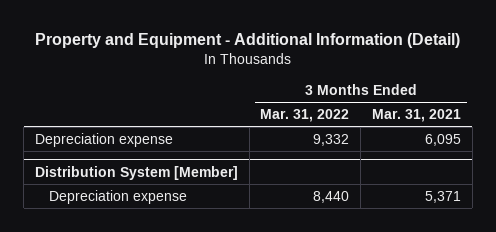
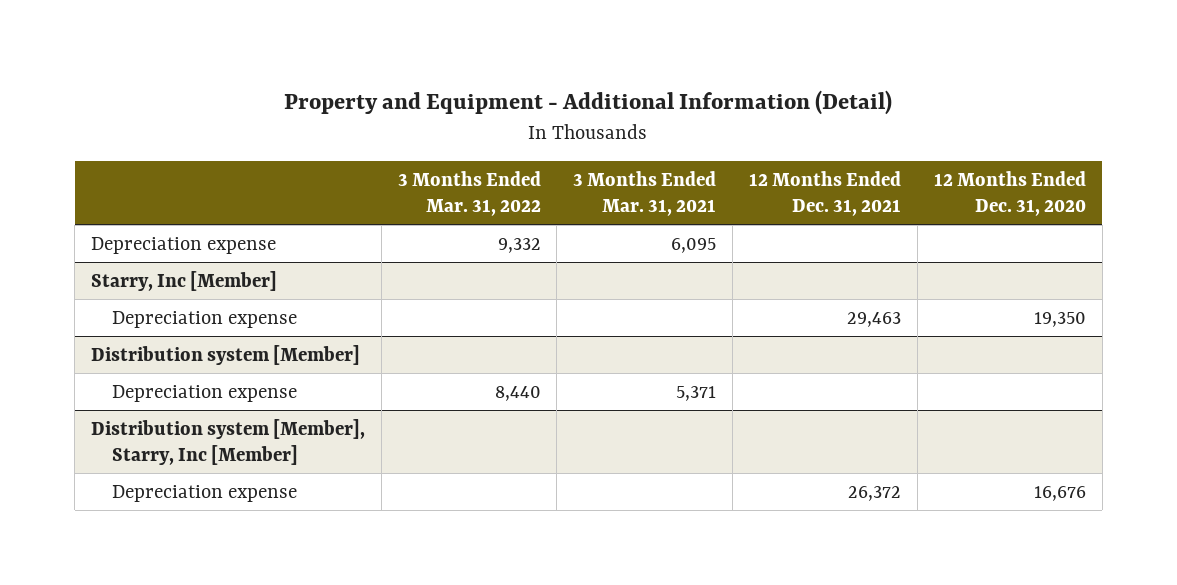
- | 3 Months Ended Mar. 31, 2022 | 3 Months Ended Mar. 31, 2021
+ | 3 Months Ended Mar. 31, 2022 | 3 Months Ended Mar. 31, 2021 | 12 Months Ended Dec. 31, 2021 | 12 Months Ended Dec. 31, 2020
- Distribution System [Member]
+ Starry, Inc [Member]
+ Depreciation expense | | | 29,463 | 19,350
+ Distribution system [Member]
+ Distribution system [Member], Starry, Inc [Member]
+ Depreciation expense | | | 26,372 | 16,676

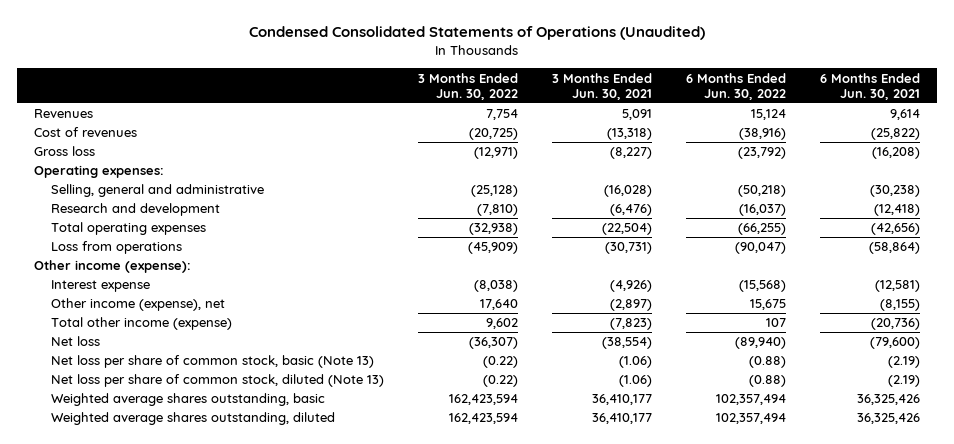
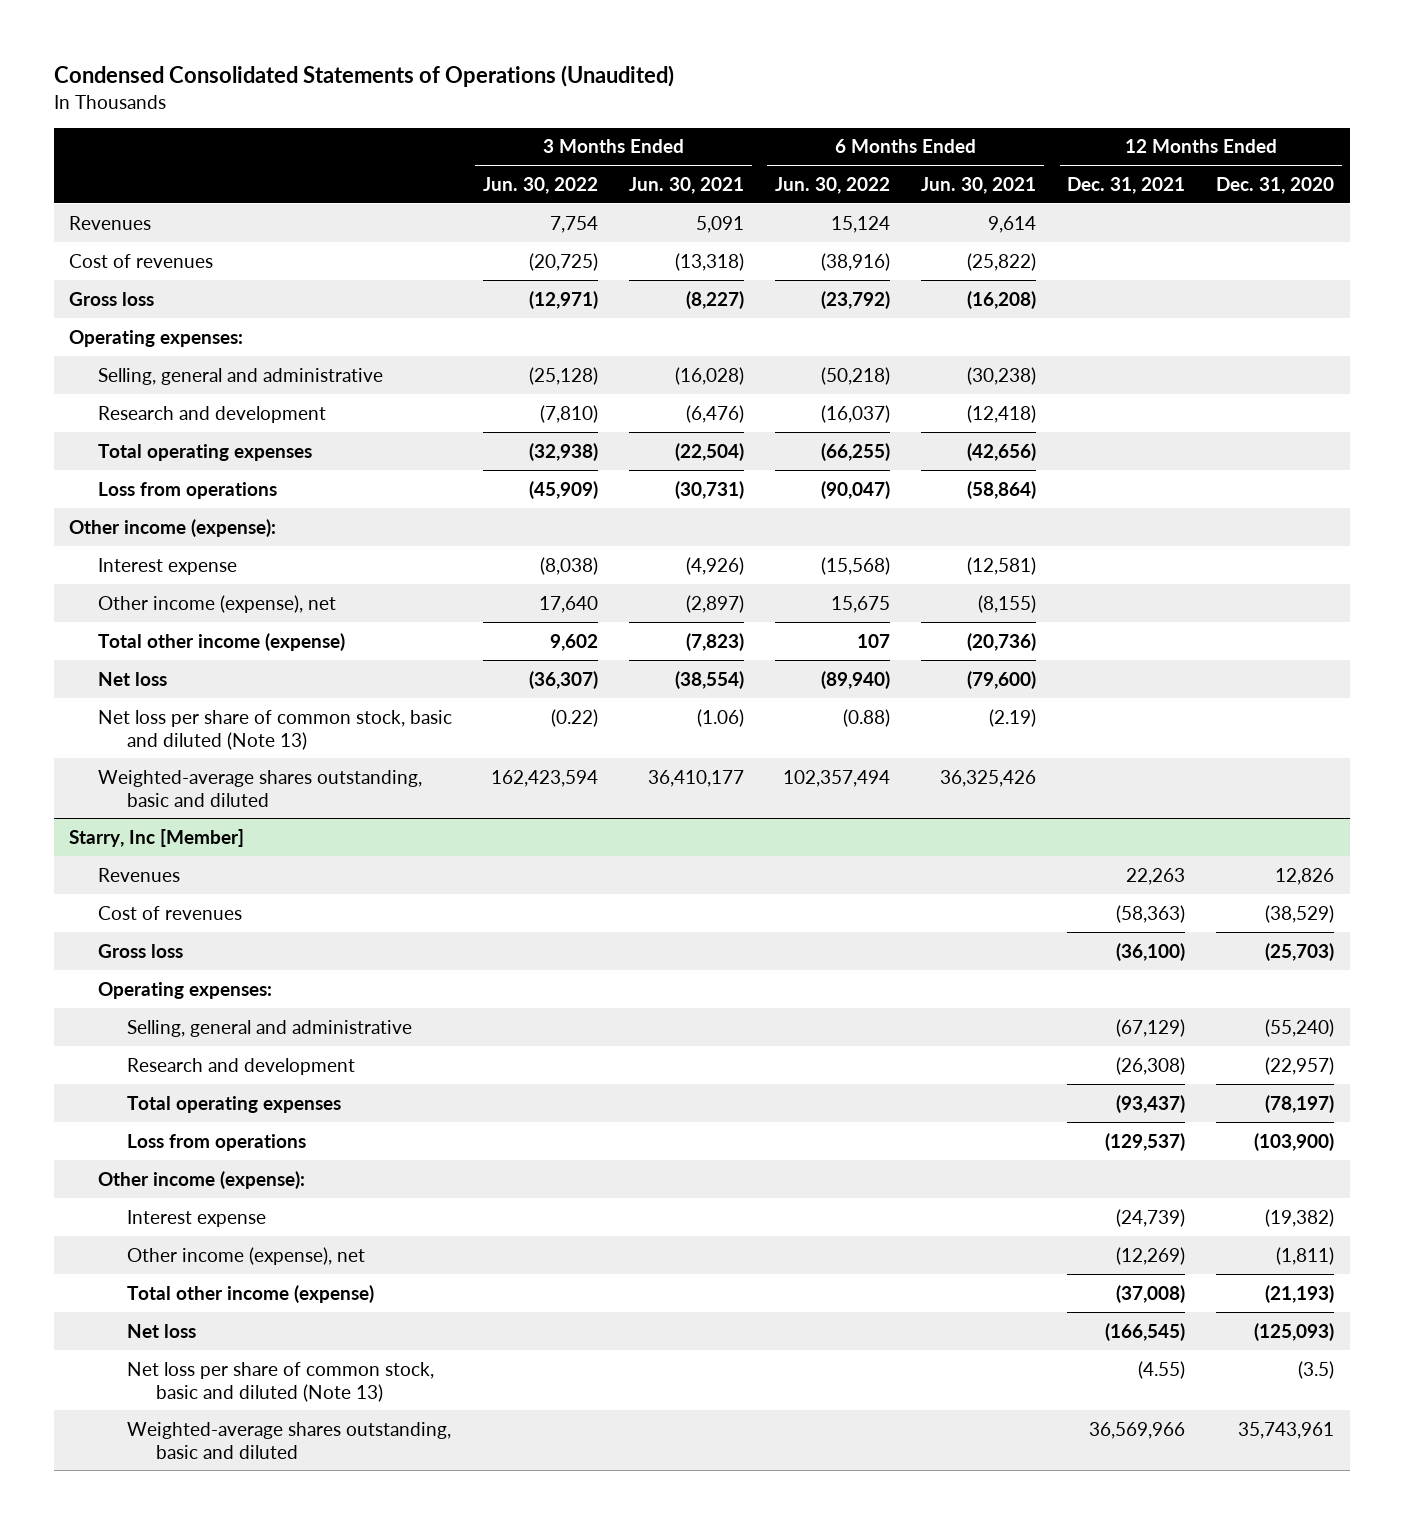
- | 3 Months Ended Jun. 30, 2022 | 3 Months Ended Jun. 30, 2021 | 6 Months Ended Jun. 30, 2022 | 6 Months Ended Jun. 30, 2021
+ | 3 Months Ended Jun. 30, 2022 | 3 Months Ended Jun. 30, 2021 | 6 Months Ended Jun. 30, 2022 | 6 Months Ended Jun. 30, 2021 | 12 Months Ended Dec. 31, 2021 | 12 Months Ended Dec. 31, 2020
- Net loss per share of common stock, basic (Note 13) | (0.22) | (1.06) | (0.88) | (2.19)
- Net loss per share of common stock, diluted (Note 13) | (0.22) | (1.06) | (0.88) | (2.19)
- Weighted average shares outstanding, basic | 162,423,594 | 36,410,177 | 102,357,494 | 36,325,426
- Weighted average shares outstanding, diluted | 162,423,594 | 36,410,177 | 102,357,494 | 36,325,426
+ Net loss per share of common stock, basic and diluted (Note 13) | (0.22) | (1.06) | (0.88) | (2.19) | |
+ Weighted-average shares outstanding, basic and diluted | 162,423,594 | 36,410,177 | 102,357,494 | 36,325,426 | |
+ Starry, Inc [Member]
+ Revenues | | | | | 22,263 | 12,826
+ Cost of revenues | | | | | (58,363) | (38,529)
+ Gross loss | | | | | (36,100) | (25,703)
+ Operating expenses:
+ Selling, general and administrative | | | | | (67,129) | (55,240)
+ Research and development | | | | | (26,308) | (22,957)
+ Total operating expenses | | | | | (93,437) | (78,197)
+ Loss from operations | | | | | (129,537) | (103,900)
+ Other income (expense):
+ Interest expense | | | | | (24,739) | (19,382)
+ Other income (expense), net | | | | | (12,269) | (1,811)
+ Total other income (expense) | | | | | (37,008) | (21,193)
+ Net loss | | | | | (166,545) | (125,093)
+ Net loss per share of common stock, basic and diluted (Note 13) | | | | | (4.55) | (3.5)
+ Weighted-average shares outstanding, basic and diluted | | | | | 36,569,966 | 35,743,961

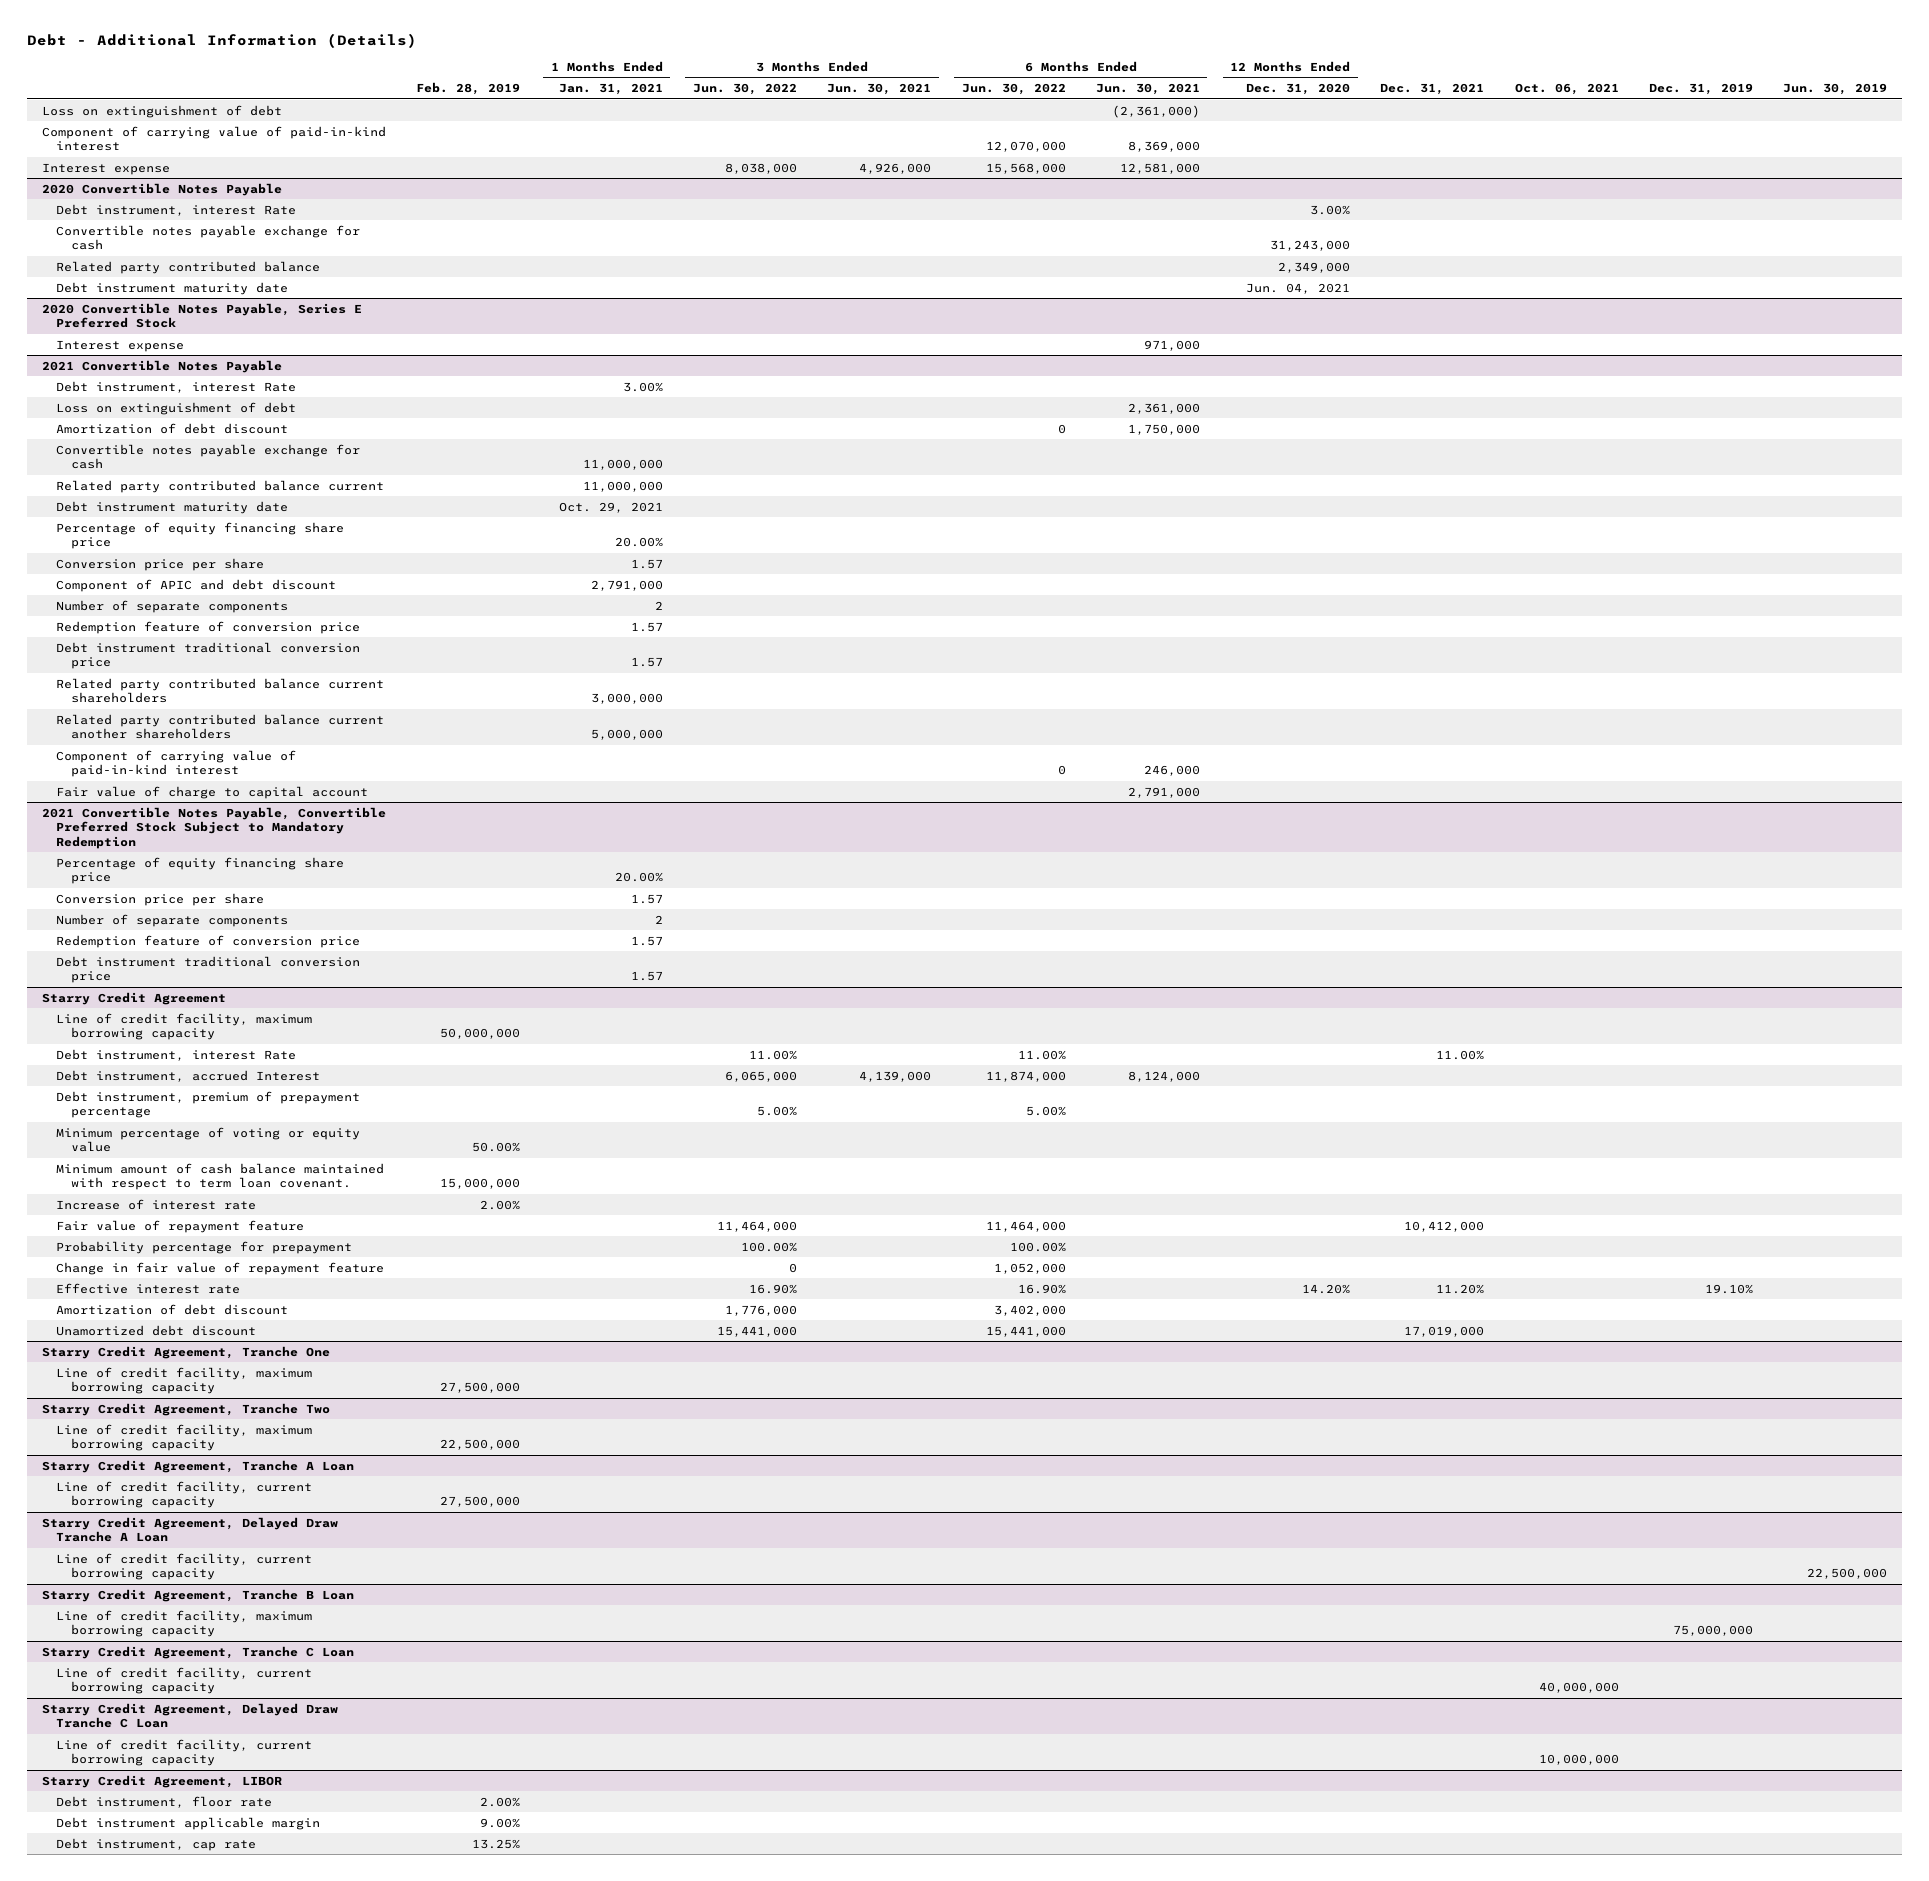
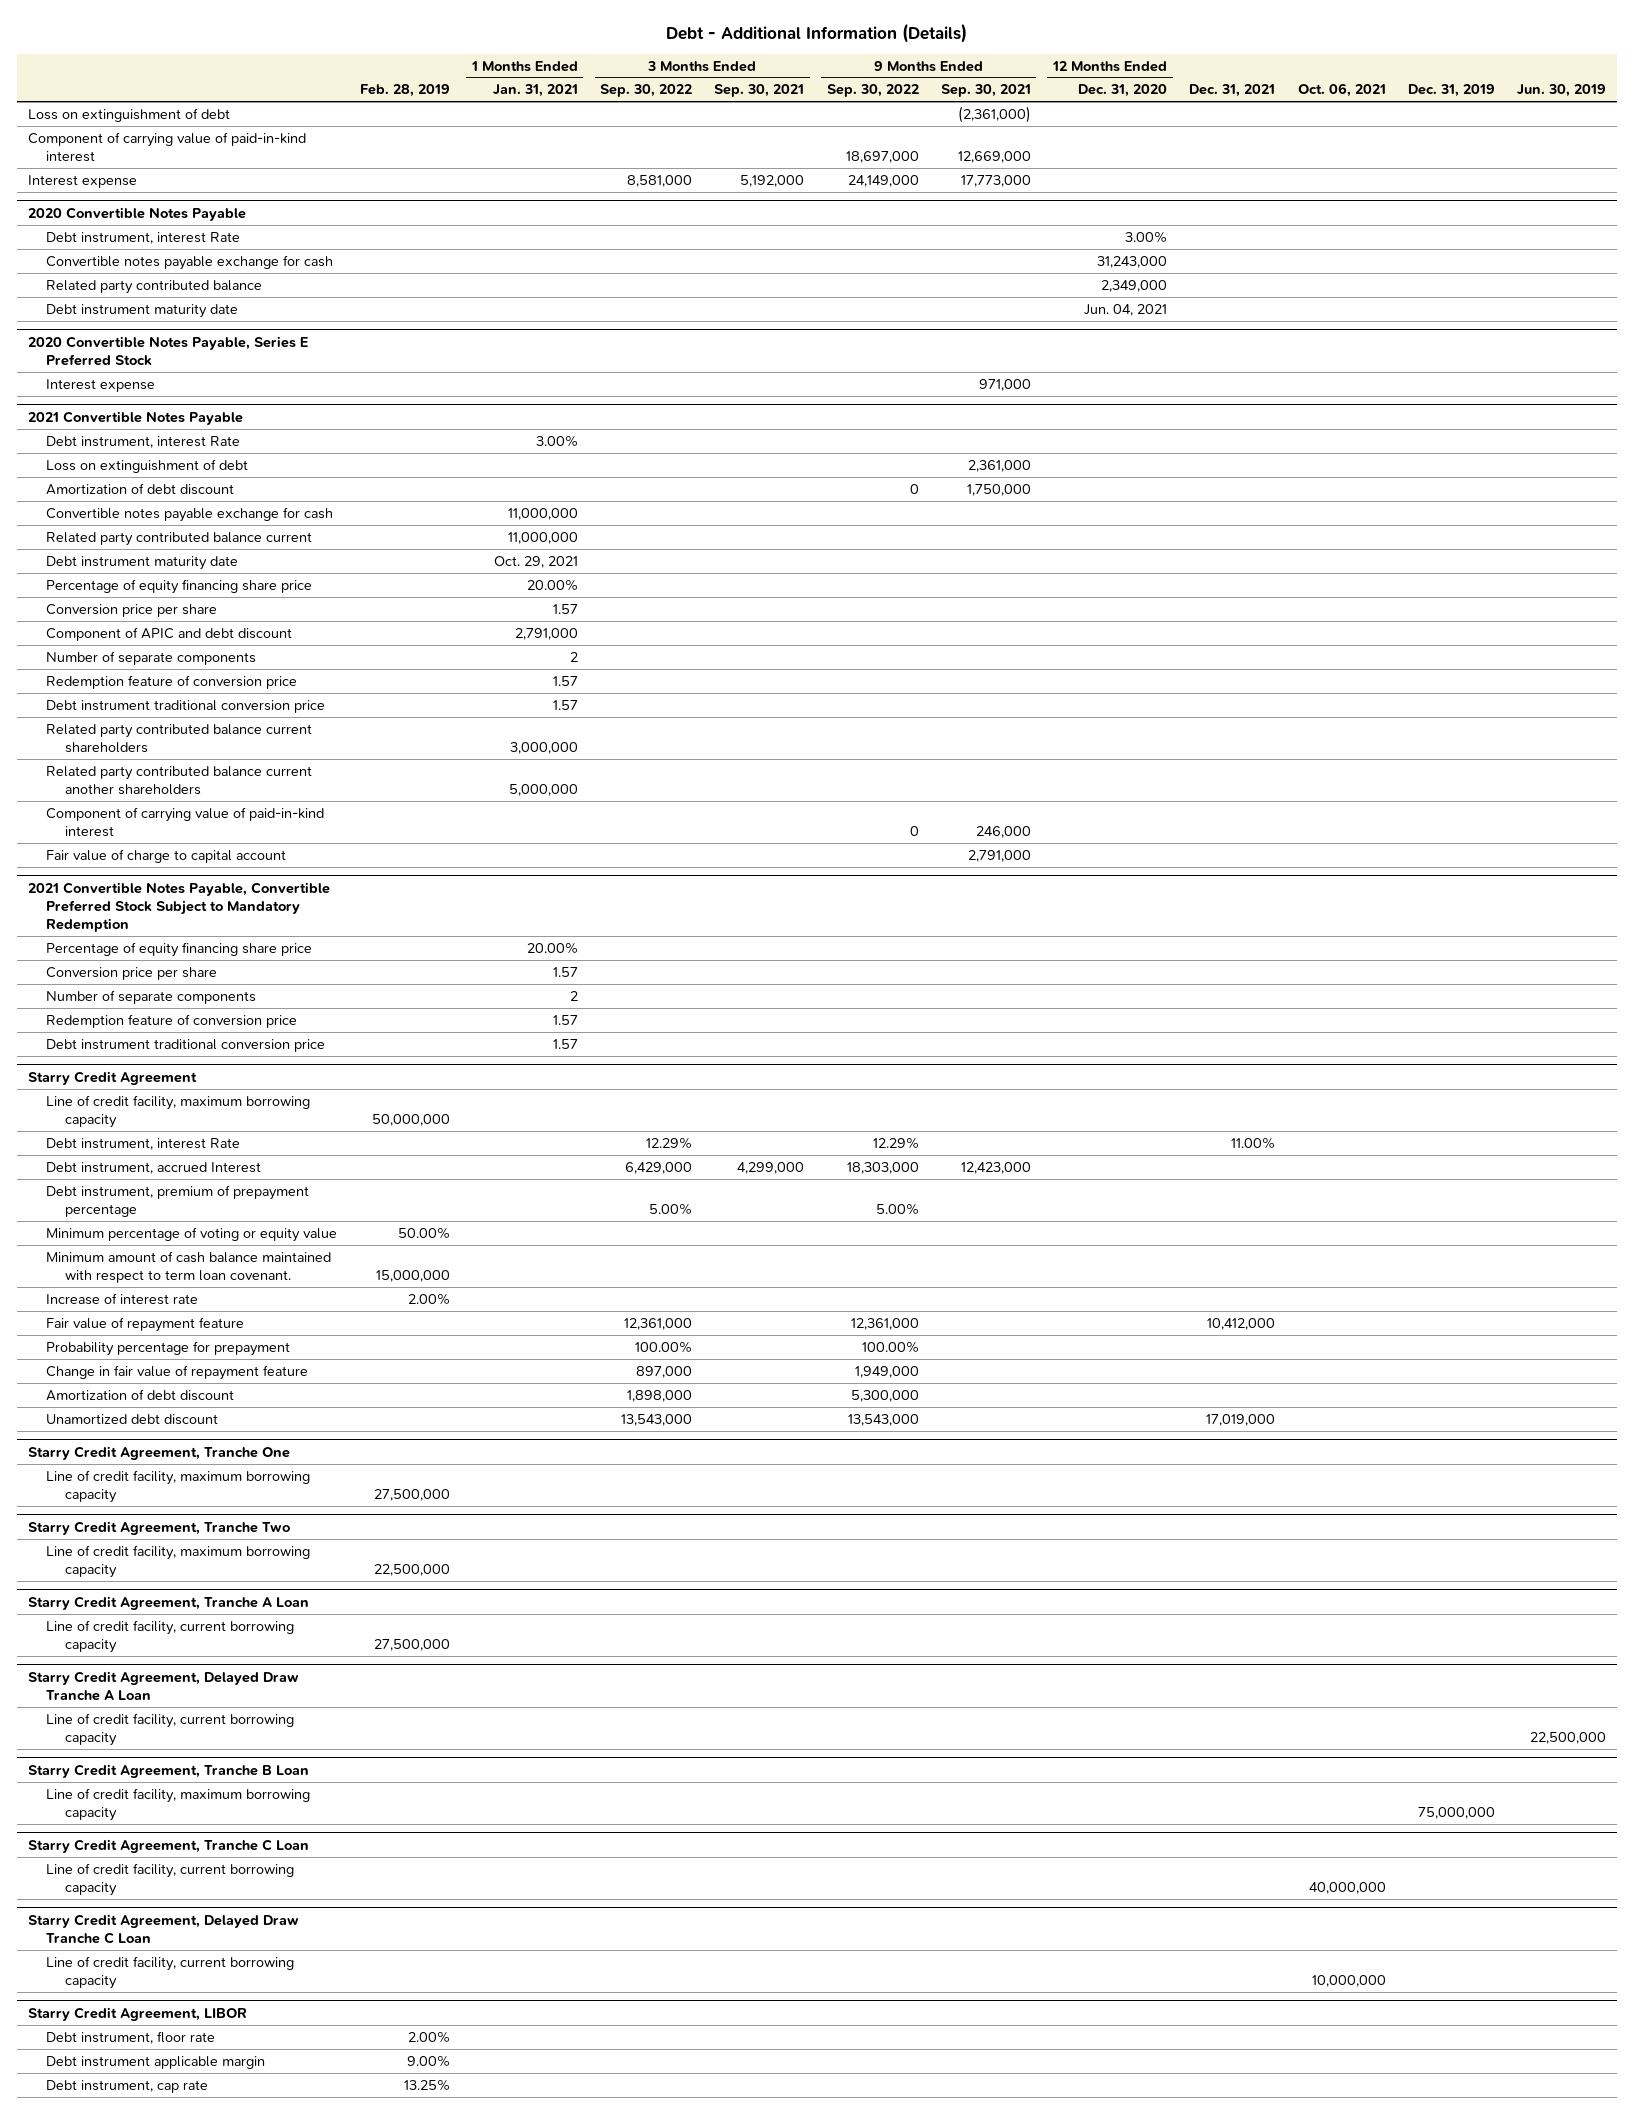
- | Feb. 28, 2019 | 1 Months Ended Jan. 31, 2021 | 3 Months Ended Jun. 30, 2022 | 3 Months Ended Jun. 30, 2021 | 6 Months Ended Jun. 30, 2022 | 6 Months Ended Jun. 30, 2021 | 12 Months Ended Dec. 31, 2020 | Dec. 31, 2021 | Oct. 06, 2021 | Dec. 31, 2019 | Jun. 30, 2019
+ | Feb. 28, 2019 | 1 Months Ended Jan. 31, 2021 | 3 Months Ended Sep. 30, 2022 | 3 Months Ended Sep. 30, 2021 | 9 Months Ended Sep. 30, 2022 | 9 Months Ended Sep. 30, 2021 | 12 Months Ended Dec. 31, 2020 | Dec. 31, 2021 | Oct. 06, 2021 | Dec. 31, 2019 | Jun. 30, 2019
@ Starry Credit Agreement
- Effective interest rate | | | 16.90% | | 16.90% | | 14.20% | 11.20% | | 19.10% |

